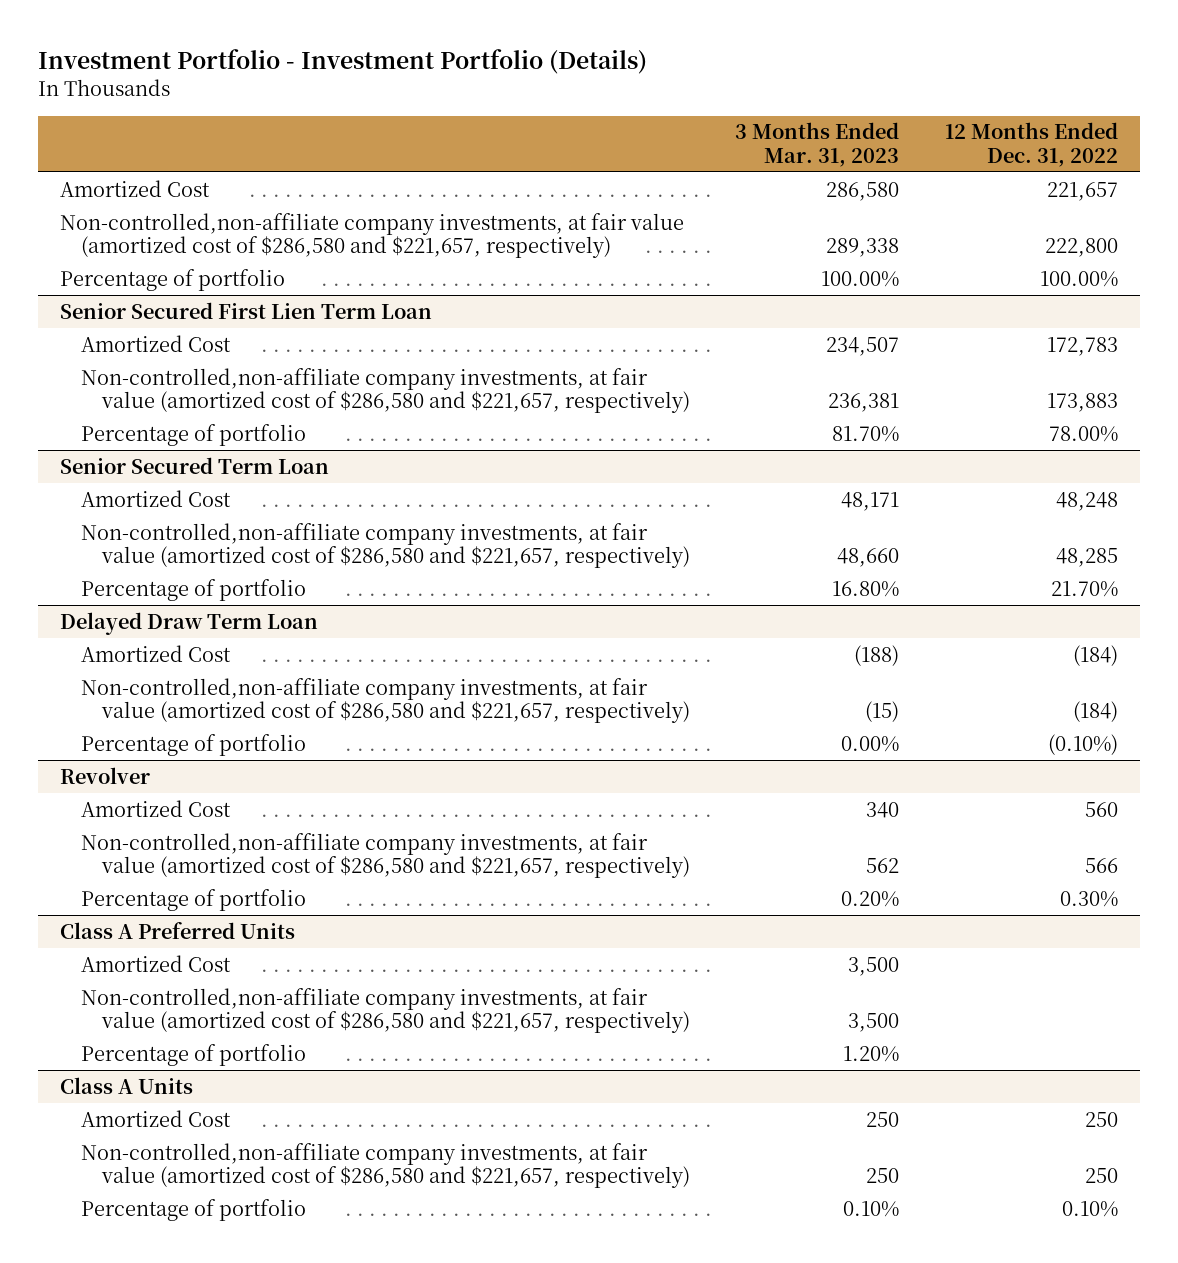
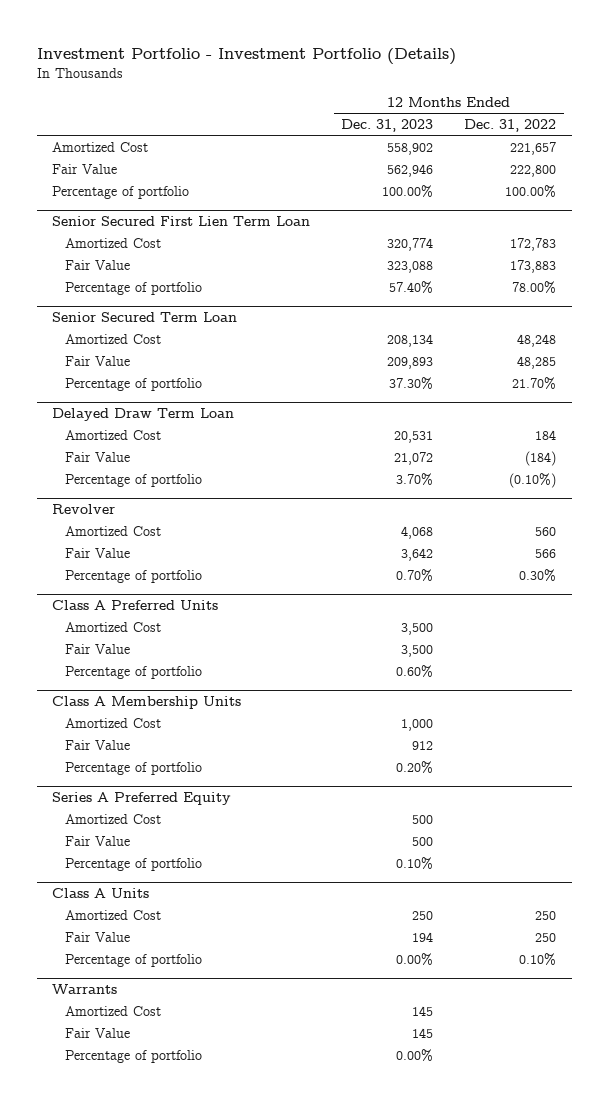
- | 3 Months Ended Mar. 31, 2023 | 12 Months Ended Dec. 31, 2022
+ | 12 Months Ended Dec. 31, 2023 | 12 Months Ended Dec. 31, 2022
- Non-controlled,non-affiliate company investments, at fair value (amortized cost of $286,580 and $221,657, respectively) | 289,338 | 222,800
+ Fair Value | 562,946 | 222,800
@ Senior Secured First Lien Term Loan
- Non-controlled,non-affiliate company investments, at fair value (amortized cost of $286,580 and $221,657, respectively) | 236,381 | 173,883
+ Fair Value | 323,088 | 173,883
@ Senior Secured Term Loan
- Non-controlled,non-affiliate company investments, at fair value (amortized cost of $286,580 and $221,657, respectively) | 48,660 | 48,285
+ Fair Value | 209,893 | 48,285
@ Delayed Draw Term Loan
- Amortized Cost | (188) | (184)
- Non-controlled,non-affiliate company investments, at fair value (amortized cost of $286,580 and $221,657, respectively) | (15) | (184)
+ Amortized Cost | 20,531 | 184
+ Fair Value | 21,072 | (184)
@ Revolver
- Non-controlled,non-affiliate company investments, at fair value (amortized cost of $286,580 and $221,657, respectively) | 562 | 566
+ Fair Value | 3,642 | 566
@ Class A Preferred Units
- Non-controlled,non-affiliate company investments, at fair value (amortized cost of $286,580 and $221,657, respectively) | 3,500 |
+ Fair Value | 3,500 |
+ Class A Membership Units
+ Amortized Cost | 1,000 |
+ Fair Value | 912 |
+ Percentage of portfolio | 0.20% |
+ Series A Preferred Equity
+ Amortized Cost | 500 |
+ Fair Value | 500 |
+ Percentage of portfolio | 0.10% |
@ Class A Units
- Non-controlled,non-affiliate company investments, at fair value (amortized cost of $286,580 and $221,657, respectively) | 250 | 250
+ Fair Value | 194 | 250
+ Warrants
+ Amortized Cost | 145 |
+ Fair Value | 145 |
+ Percentage of portfolio | 0.00% |

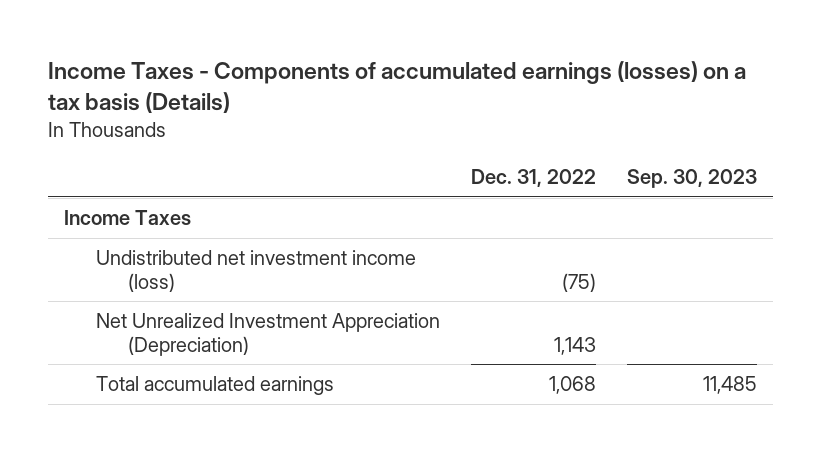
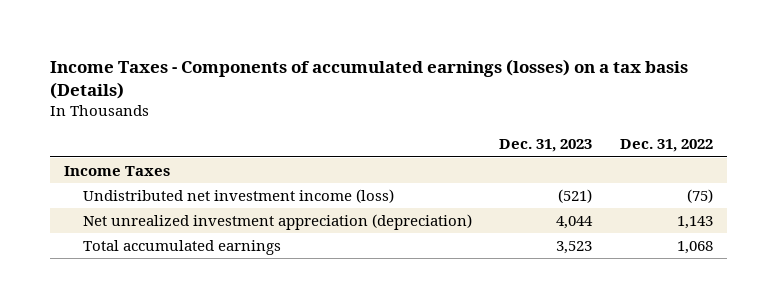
- | Dec. 31, 2022 | Sep. 30, 2023
+ | Dec. 31, 2023 | Dec. 31, 2022
- Net Unrealized Investment Appreciation (Depreciation) | 1,143 |
+ Net unrealized investment appreciation (depreciation) | 4,044 | 1,143

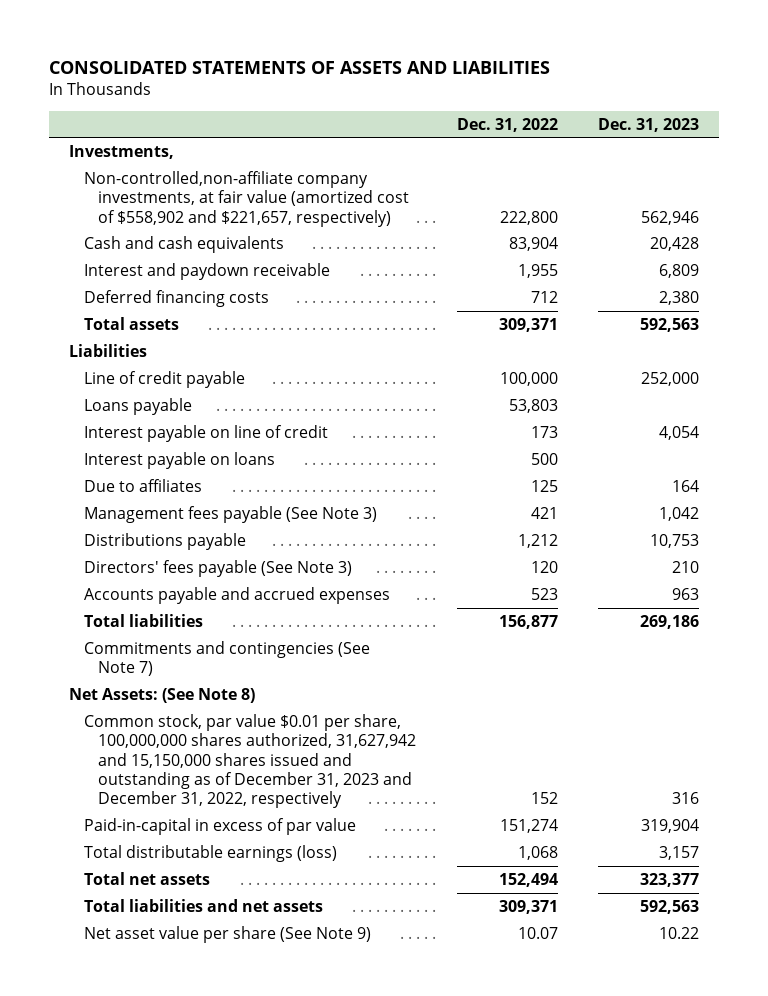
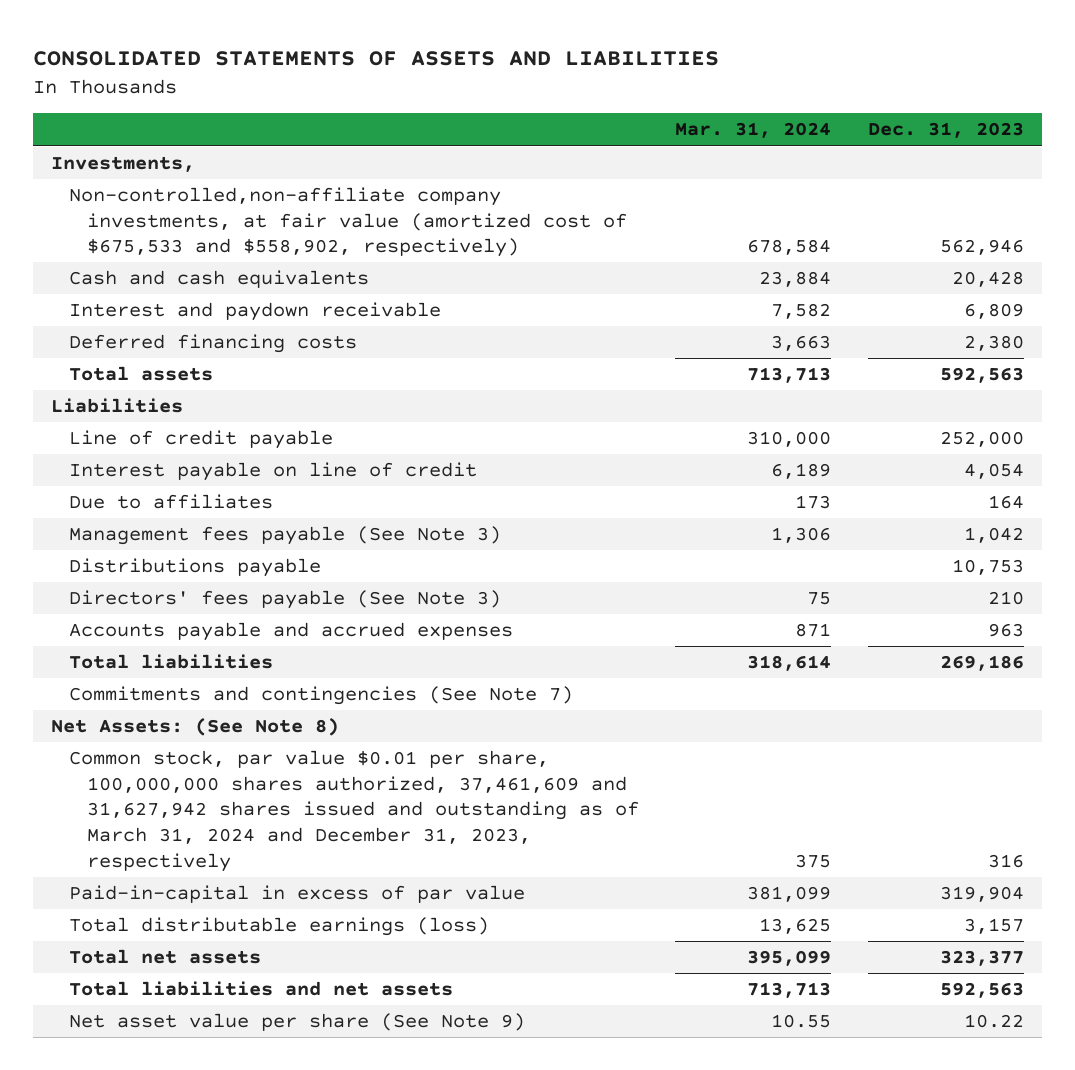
- | Dec. 31, 2022 | Dec. 31, 2023
+ | Mar. 31, 2024 | Dec. 31, 2023
- Non-controlled,non-affiliate company investments, at fair value (amortized cost of $558,902 and $221,657, respectively) | 222,800 | 562,946
+ Non-controlled,non-affiliate company investments, at fair value (amortized cost of $675,533 and $558,902, respectively) | 678,584 | 562,946
- Loans payable | 53,803 |
- Interest payable on loans | 500 |
- Common stock, par value $0.01 per share, 100,000,000 shares authorized, 31,627,942 and 15,150,000 shares issued and outstanding as of December 31, 2023 and December 31, 2022, respectively | 152 | 316
+ Common stock, par value $0.01 per share, 100,000,000 shares authorized, 37,461,609 and 31,627,942 shares issued and outstanding as of March 31, 2024 and December 31, 2023, respectively | 375 | 316

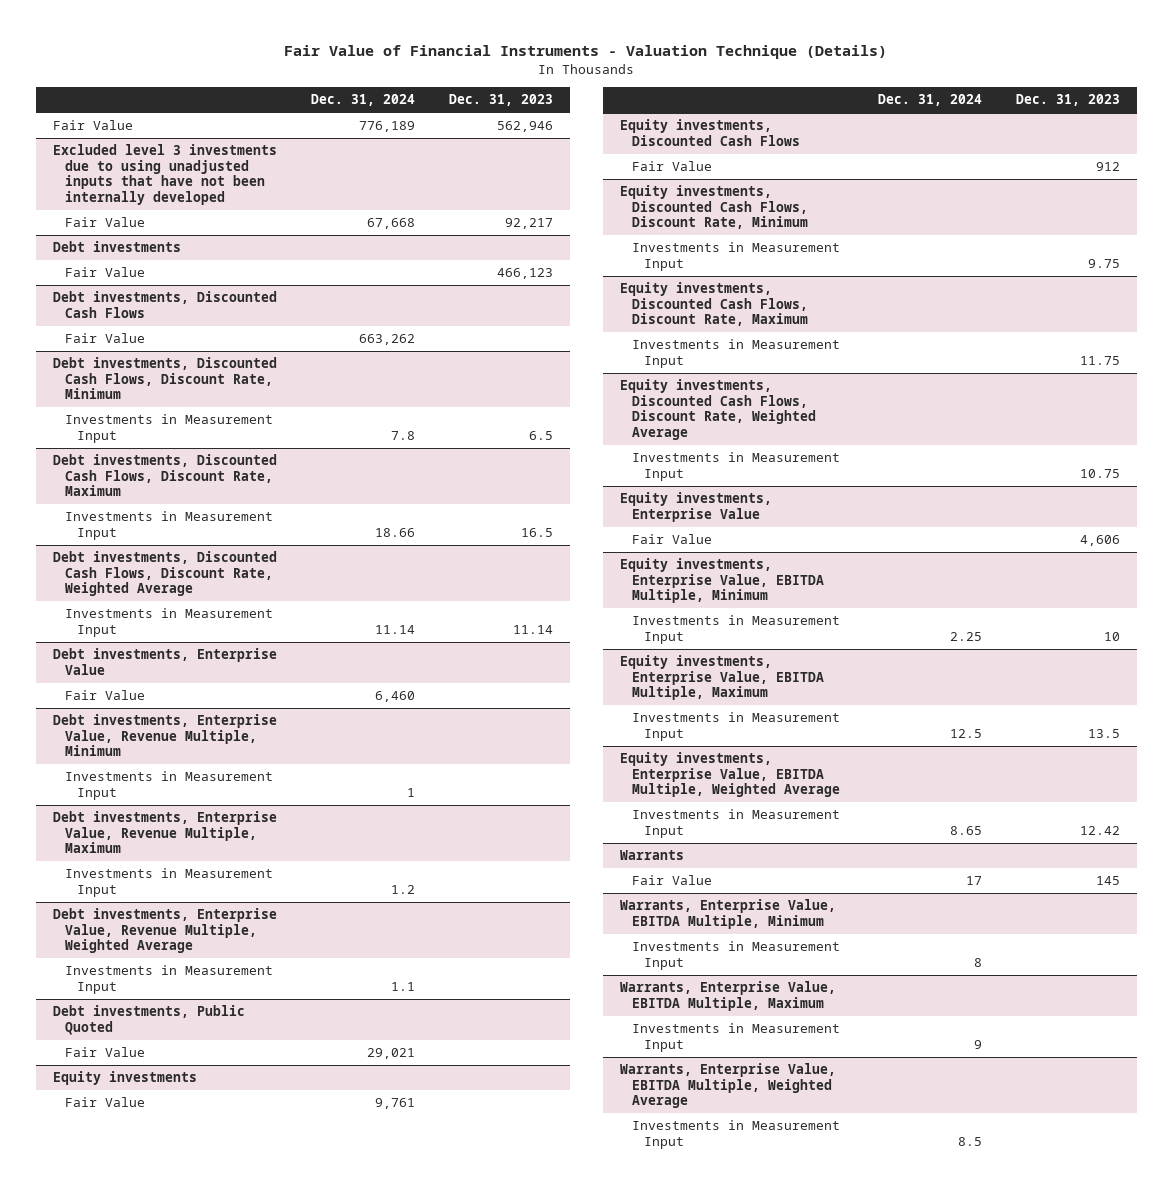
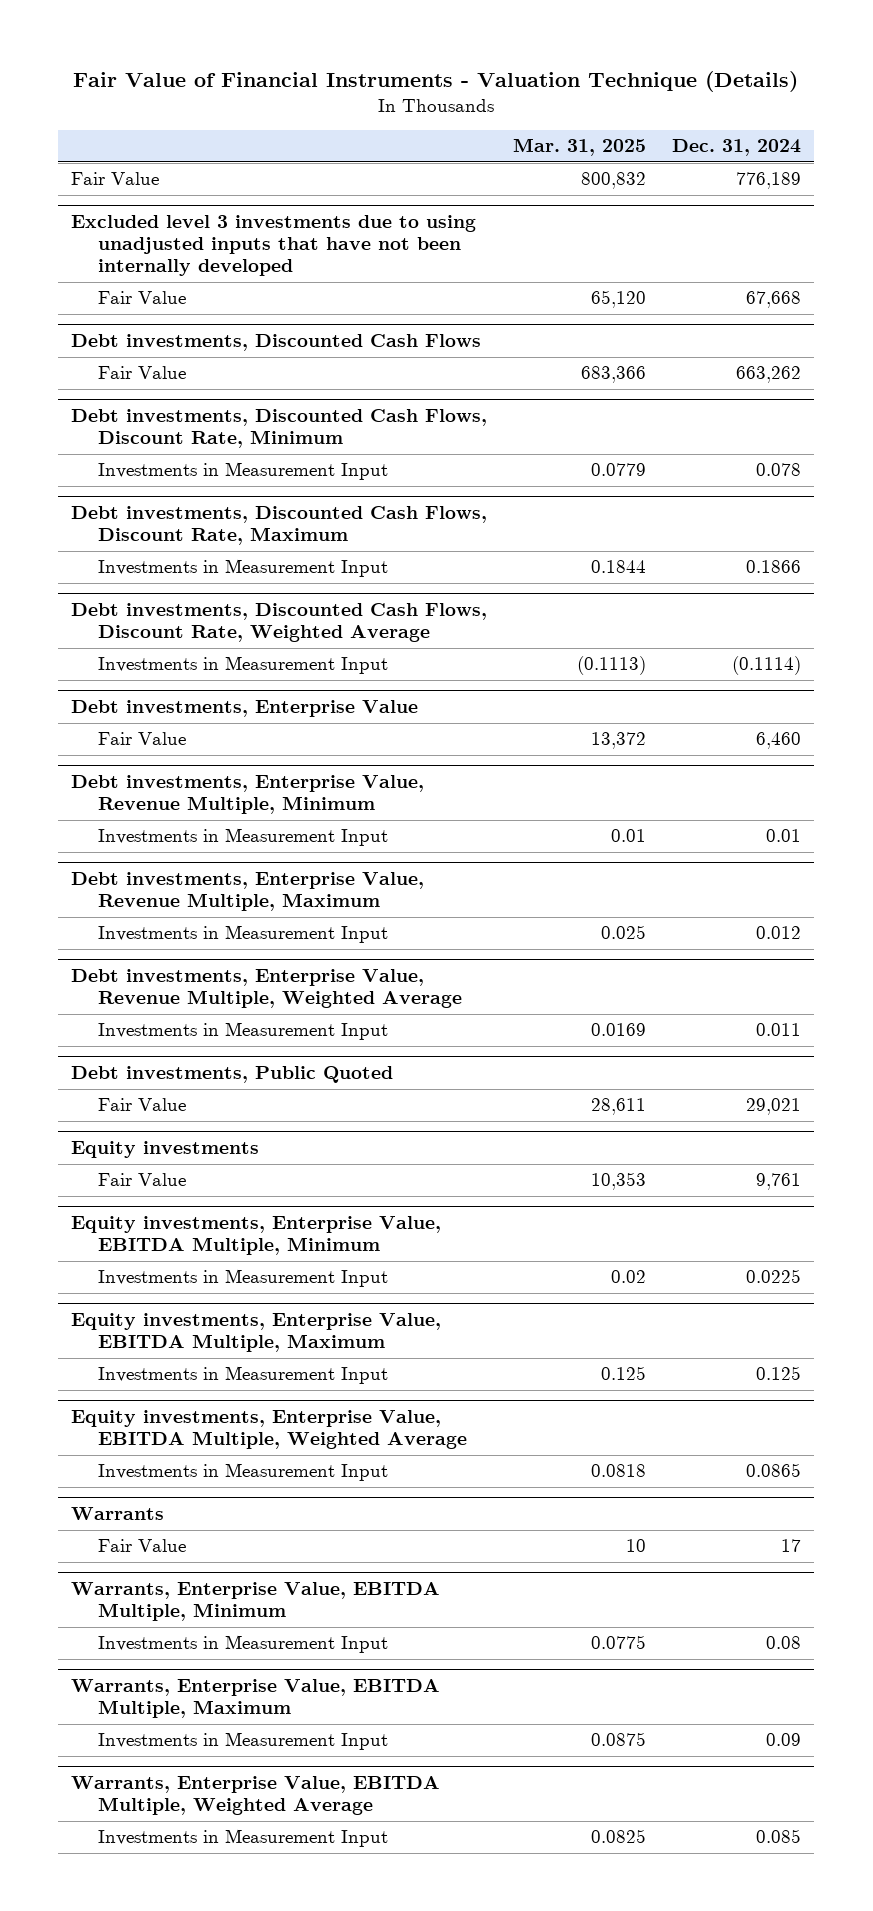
- | Dec. 31, 2024 | Dec. 31, 2023
+ | Mar. 31, 2025 | Dec. 31, 2024
- Debt investments
- Fair Value | | 466,123
@ Debt investments, Discounted Cash Flows, Discount Rate, Minimum
- Investments in Measurement Input | 7.8 | 6.5
+ Investments in Measurement Input | 0.0779 | 0.078
@ Debt investments, Discounted Cash Flows, Discount Rate, Maximum
- Investments in Measurement Input | 18.66 | 16.5
+ Investments in Measurement Input | 0.1844 | 0.1866
@ Debt investments, Discounted Cash Flows, Discount Rate, Weighted Average
- Investments in Measurement Input | 11.14 | 11.14
+ Investments in Measurement Input | (0.1113) | (0.1114)
@ Debt investments, Enterprise Value, Revenue Multiple, Minimum
- Investments in Measurement Input | 1 |
+ Investments in Measurement Input | 0.01 | 0.01
@ Debt investments, Enterprise Value, Revenue Multiple, Maximum
- Investments in Measurement Input | 1.2 |
+ Investments in Measurement Input | 0.025 | 0.012
@ Debt investments, Enterprise Value, Revenue Multiple, Weighted Average
- Investments in Measurement Input | 1.1 |
+ Investments in Measurement Input | 0.0169 | 0.011
- Equity investments, Discounted Cash Flows
- Fair Value | | 912
- Equity investments, Discounted Cash Flows, Discount Rate, Minimum
- Investments in Measurement Input | | 9.75
- Equity investments, Discounted Cash Flows, Discount Rate, Maximum
- Investments in Measurement Input | | 11.75
- Equity investments, Discounted Cash Flows, Discount Rate, Weighted Average
- Investments in Measurement Input | | 10.75
- Equity investments, Enterprise Value
- Fair Value | | 4,606
@ Equity investments, Enterprise Value, EBITDA Multiple, Minimum
- Investments in Measurement Input | 2.25 | 10
+ Investments in Measurement Input | 0.02 | 0.0225
@ Equity investments, Enterprise Value, EBITDA Multiple, Maximum
- Investments in Measurement Input | 12.5 | 13.5
+ Investments in Measurement Input | 0.125 | 0.125
@ Equity investments, Enterprise Value, EBITDA Multiple, Weighted Average
- Investments in Measurement Input | 8.65 | 12.42
+ Investments in Measurement Input | 0.0818 | 0.0865
@ Warrants, Enterprise Value, EBITDA Multiple, Minimum
- Investments in Measurement Input | 8 |
+ Investments in Measurement Input | 0.0775 | 0.08
@ Warrants, Enterprise Value, EBITDA Multiple, Maximum
- Investments in Measurement Input | 9 |
+ Investments in Measurement Input | 0.0875 | 0.09
@ Warrants, Enterprise Value, EBITDA Multiple, Weighted Average
- Investments in Measurement Input | 8.5 |
+ Investments in Measurement Input | 0.0825 | 0.085

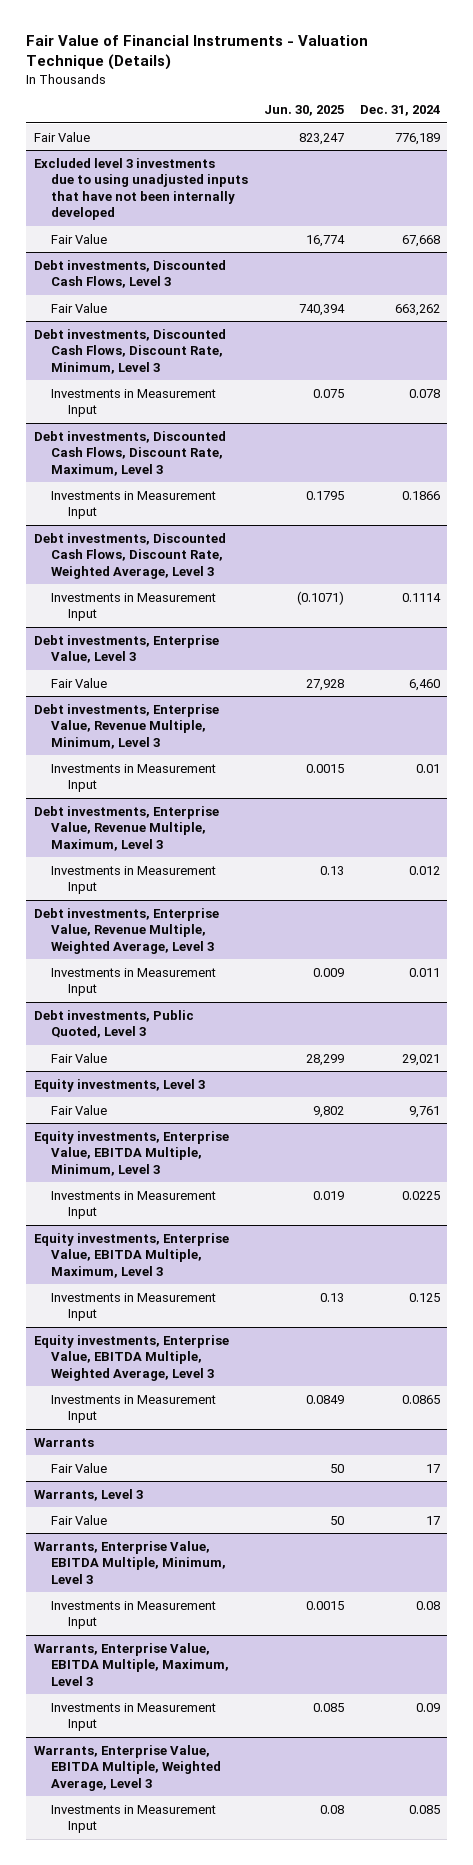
- | Mar. 31, 2025 | Dec. 31, 2024
+ | Jun. 30, 2025 | Dec. 31, 2024
- Debt investments, Discounted Cash Flows
+ Debt investments, Discounted Cash Flows, Level 3
- Debt investments, Discounted Cash Flows, Discount Rate, Minimum
+ Debt investments, Discounted Cash Flows, Discount Rate, Minimum, Level 3
- Debt investments, Discounted Cash Flows, Discount Rate, Maximum
+ Debt investments, Discounted Cash Flows, Discount Rate, Maximum, Level 3
- Debt investments, Discounted Cash Flows, Discount Rate, Weighted Average
- Investments in Measurement Input | (0.1113) | (0.1114)
- Debt investments, Enterprise Value
+ Debt investments, Discounted Cash Flows, Discount Rate, Weighted Average, Level 3
+ Investments in Measurement Input | (0.1071) | 0.1114
+ Debt investments, Enterprise Value, Level 3
- Debt investments, Enterprise Value, Revenue Multiple, Minimum
+ Debt investments, Enterprise Value, Revenue Multiple, Minimum, Level 3
- Debt investments, Enterprise Value, Revenue Multiple, Maximum
+ Debt investments, Enterprise Value, Revenue Multiple, Maximum, Level 3
- Debt investments, Enterprise Value, Revenue Multiple, Weighted Average
+ Debt investments, Enterprise Value, Revenue Multiple, Weighted Average, Level 3
- Debt investments, Public Quoted
+ Debt investments, Public Quoted, Level 3
- Equity investments
+ Equity investments, Level 3
- Equity investments, Enterprise Value, EBITDA Multiple, Minimum
+ Equity investments, Enterprise Value, EBITDA Multiple, Minimum, Level 3
- Equity investments, Enterprise Value, EBITDA Multiple, Maximum
+ Equity investments, Enterprise Value, EBITDA Multiple, Maximum, Level 3
- Equity investments, Enterprise Value, EBITDA Multiple, Weighted Average
+ Equity investments, Enterprise Value, EBITDA Multiple, Weighted Average, Level 3
- Warrants, Enterprise Value, EBITDA Multiple, Minimum
+ Warrants, Level 3
+ Fair Value | 50 | 17
+ Warrants, Enterprise Value, EBITDA Multiple, Minimum, Level 3
- Warrants, Enterprise Value, EBITDA Multiple, Maximum
+ Warrants, Enterprise Value, EBITDA Multiple, Maximum, Level 3
- Warrants, Enterprise Value, EBITDA Multiple, Weighted Average
+ Warrants, Enterprise Value, EBITDA Multiple, Weighted Average, Level 3

